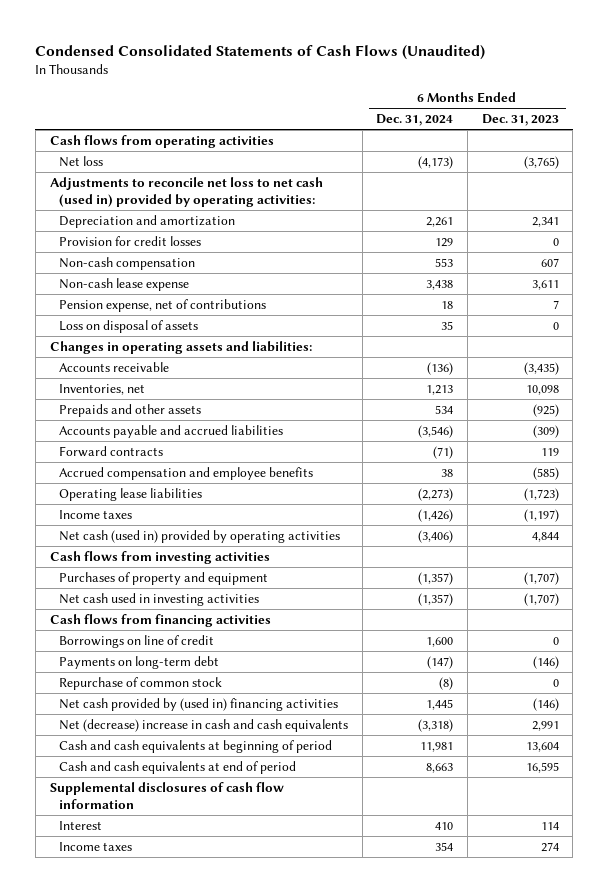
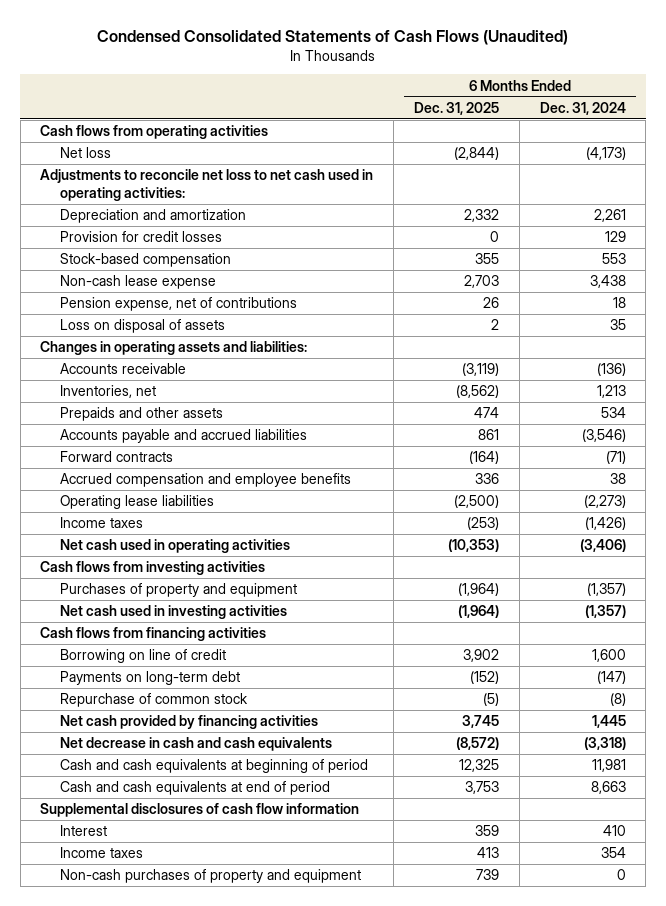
- | 6 Months Ended Dec. 31, 2024 | 6 Months Ended Dec. 31, 2023
+ | 6 Months Ended Dec. 31, 2025 | 6 Months Ended Dec. 31, 2024
- Adjustments to reconcile net loss to net cash (used in) provided by operating activities:
+ Adjustments to reconcile net loss to net cash used in operating activities:
- Non-cash compensation | 553 | 607
+ Stock-based compensation | 355 | 553
- Net cash (used in) provided by operating activities | (3,406) | 4,844
+ Net cash used in operating activities | (10,353) | (3,406)
- Borrowings on line of credit | 1,600 | 0
+ Borrowing on line of credit | 3,902 | 1,600
- Net cash provided by (used in) financing activities | 1,445 | (146)
- Net (decrease) increase in cash and cash equivalents | (3,318) | 2,991
+ Net cash provided by financing activities | 3,745 | 1,445
+ Net decrease in cash and cash equivalents | (8,572) | (3,318)
+ Non-cash purchases of property and equipment | 739 | 0

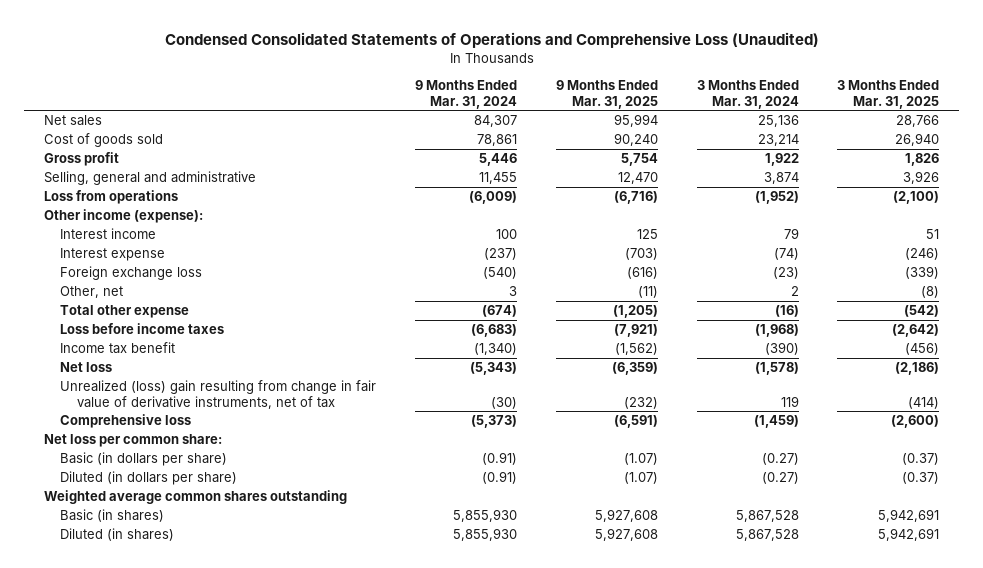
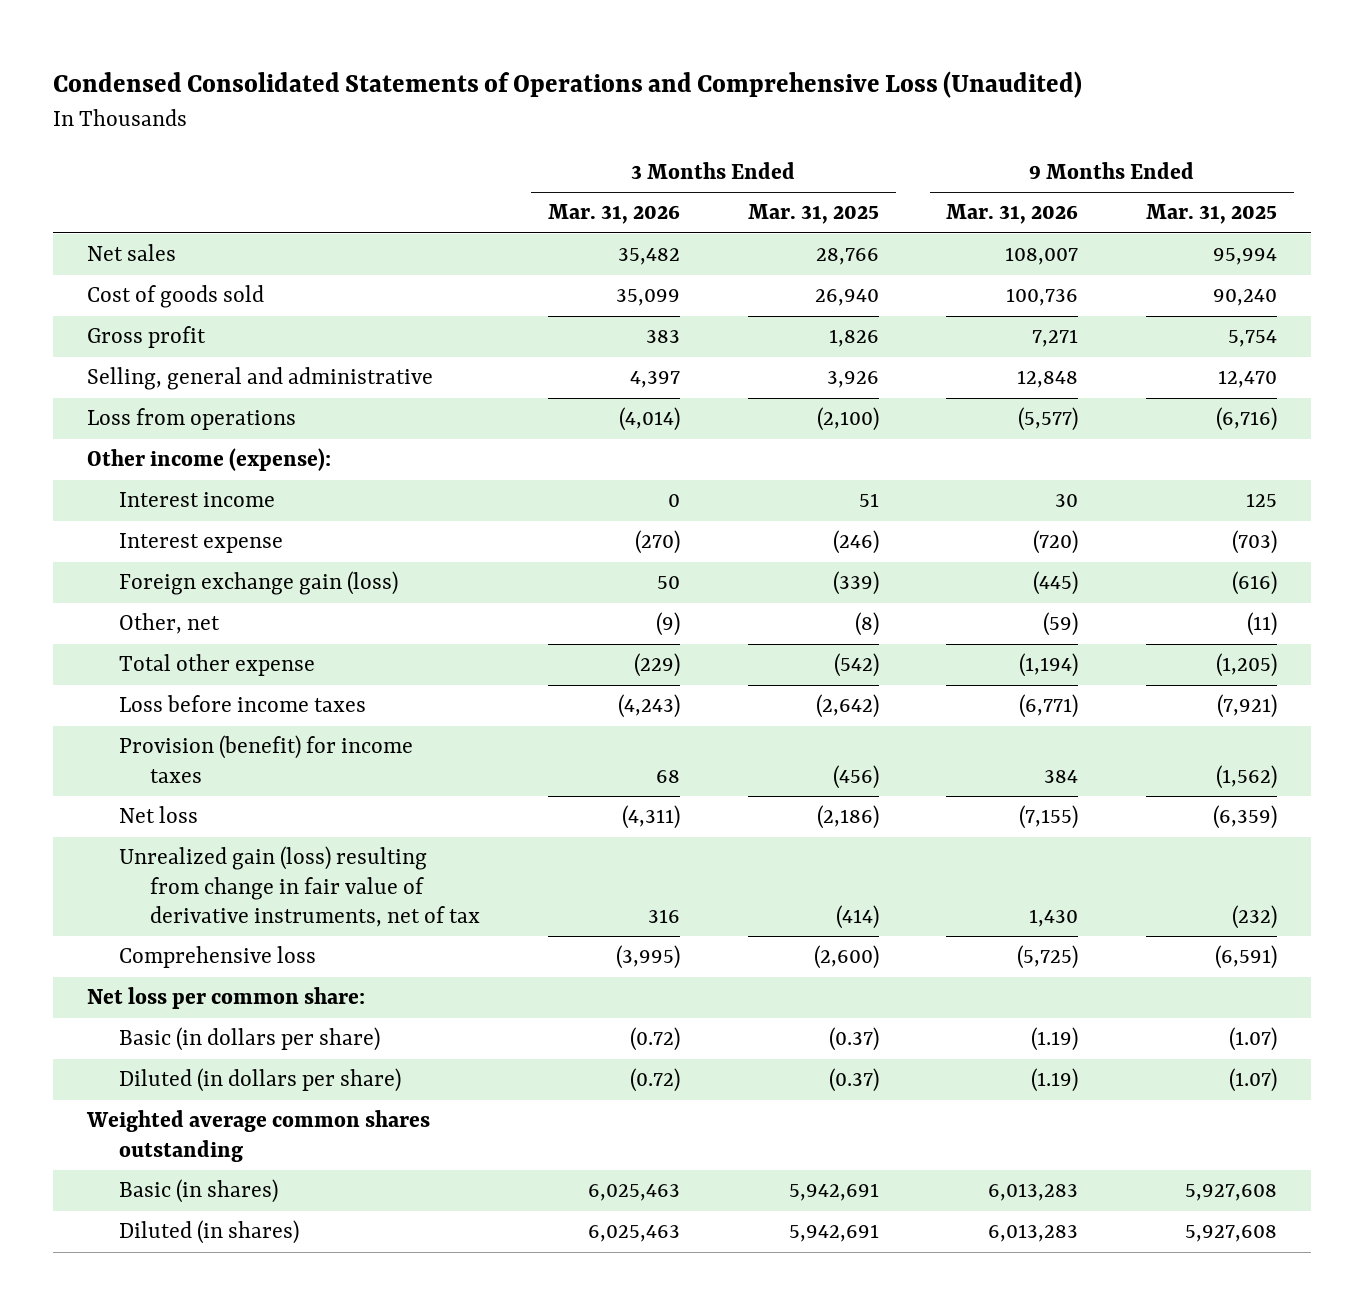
- | 9 Months Ended Mar. 31, 2024 | 9 Months Ended Mar. 31, 2025 | 3 Months Ended Mar. 31, 2024 | 3 Months Ended Mar. 31, 2025
+ | 3 Months Ended Mar. 31, 2026 | 3 Months Ended Mar. 31, 2025 | 9 Months Ended Mar. 31, 2026 | 9 Months Ended Mar. 31, 2025
- Foreign exchange loss | (540) | (616) | (23) | (339)
+ Foreign exchange gain (loss) | 50 | (339) | (445) | (616)
- Income tax benefit | (1,340) | (1,562) | (390) | (456)
+ Provision (benefit) for income taxes | 68 | (456) | 384 | (1,562)
- Unrealized (loss) gain resulting from change in fair value of derivative instruments, net of tax | (30) | (232) | 119 | (414)
+ Unrealized gain (loss) resulting from change in fair value of derivative instruments, net of tax | 316 | (414) | 1,430 | (232)

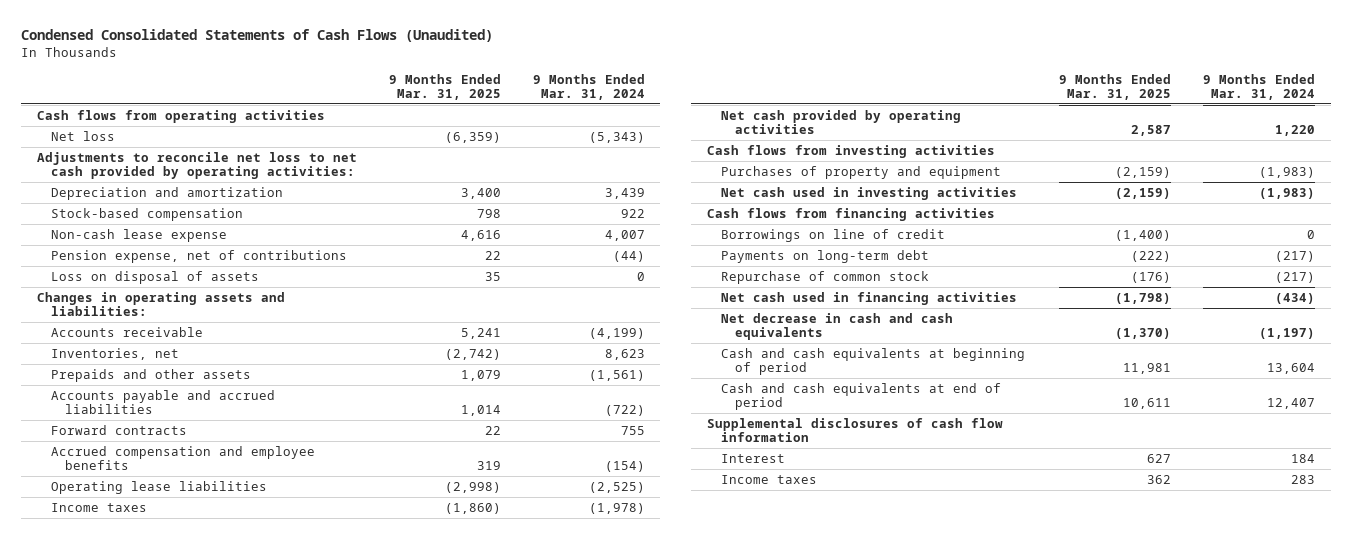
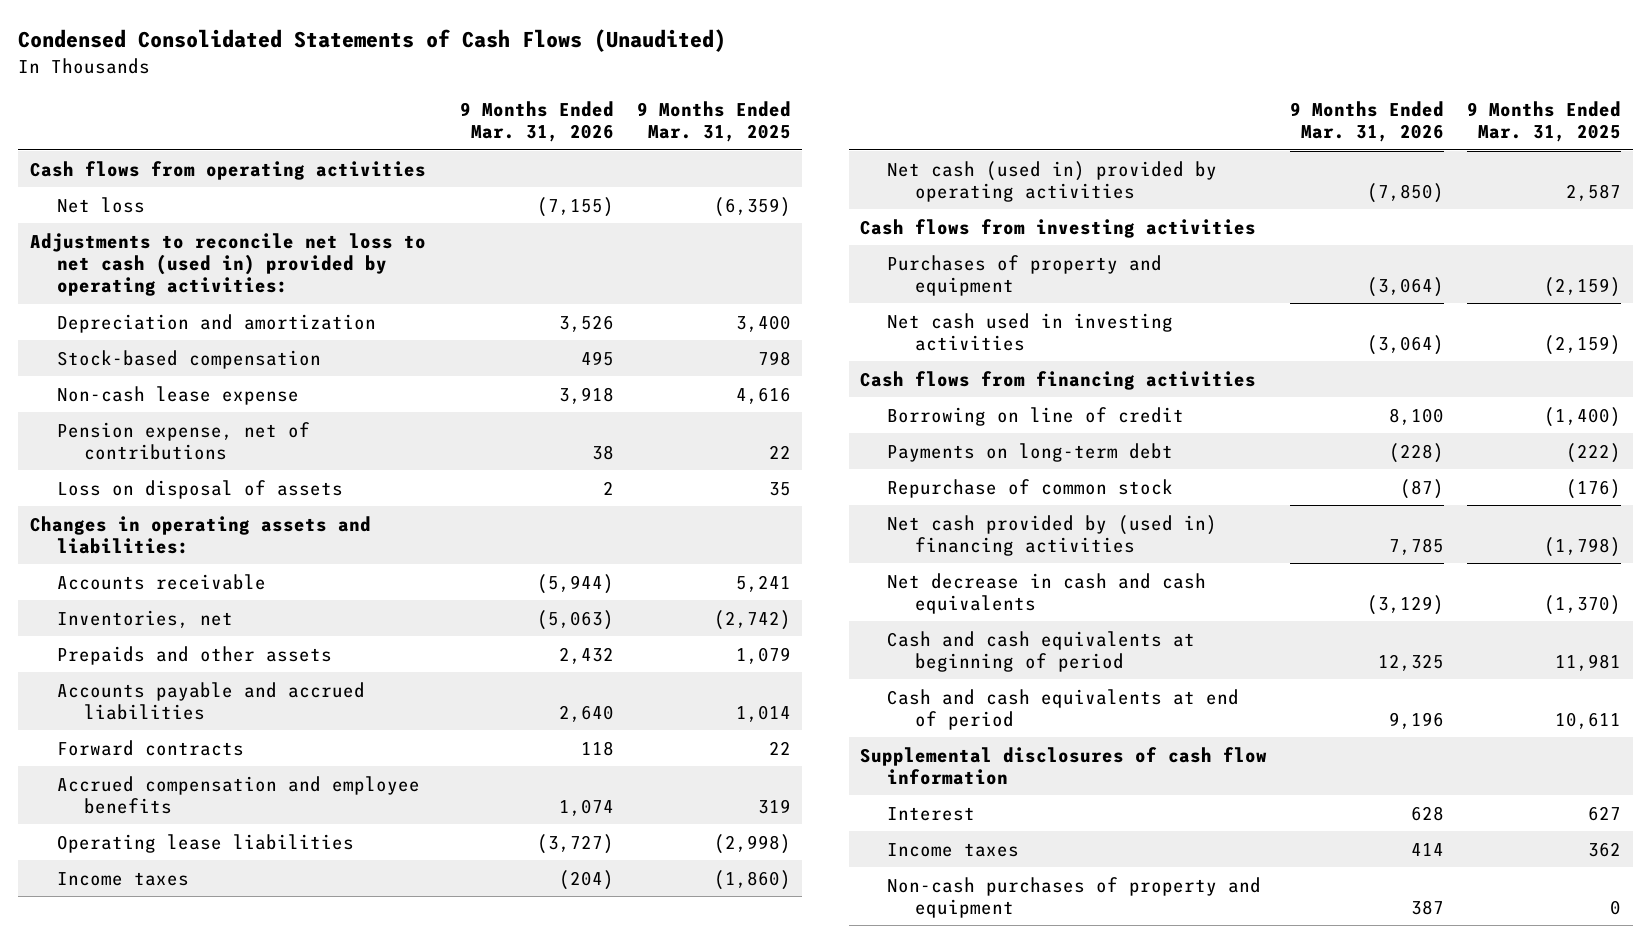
- | 9 Months Ended Mar. 31, 2025 | 9 Months Ended Mar. 31, 2024
+ | 9 Months Ended Mar. 31, 2026 | 9 Months Ended Mar. 31, 2025
- Adjustments to reconcile net loss to net cash provided by operating activities:
+ Adjustments to reconcile net loss to net cash (used in) provided by operating activities:
- Net cash provided by operating activities | 2,587 | 1,220
+ Net cash (used in) provided by operating activities | (7,850) | 2,587
- Borrowings on line of credit | (1,400) | 0
+ Borrowing on line of credit | 8,100 | (1,400)
- Net cash used in financing activities | (1,798) | (434)
+ Net cash provided by (used in) financing activities | 7,785 | (1,798)
+ Non-cash purchases of property and equipment | 387 | 0

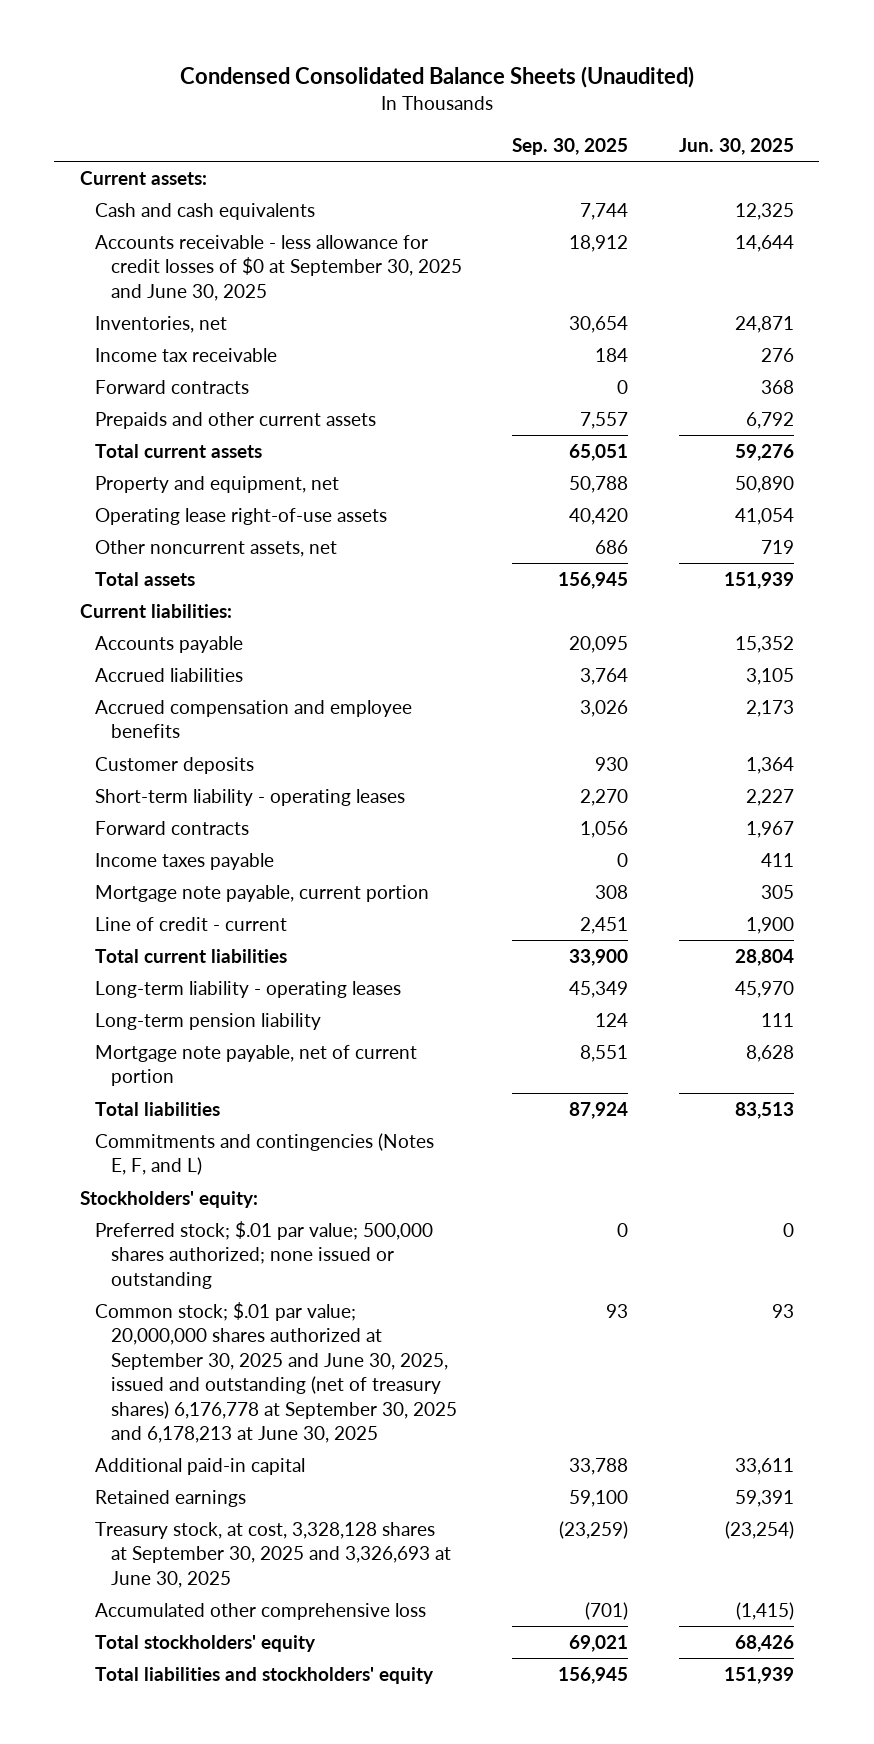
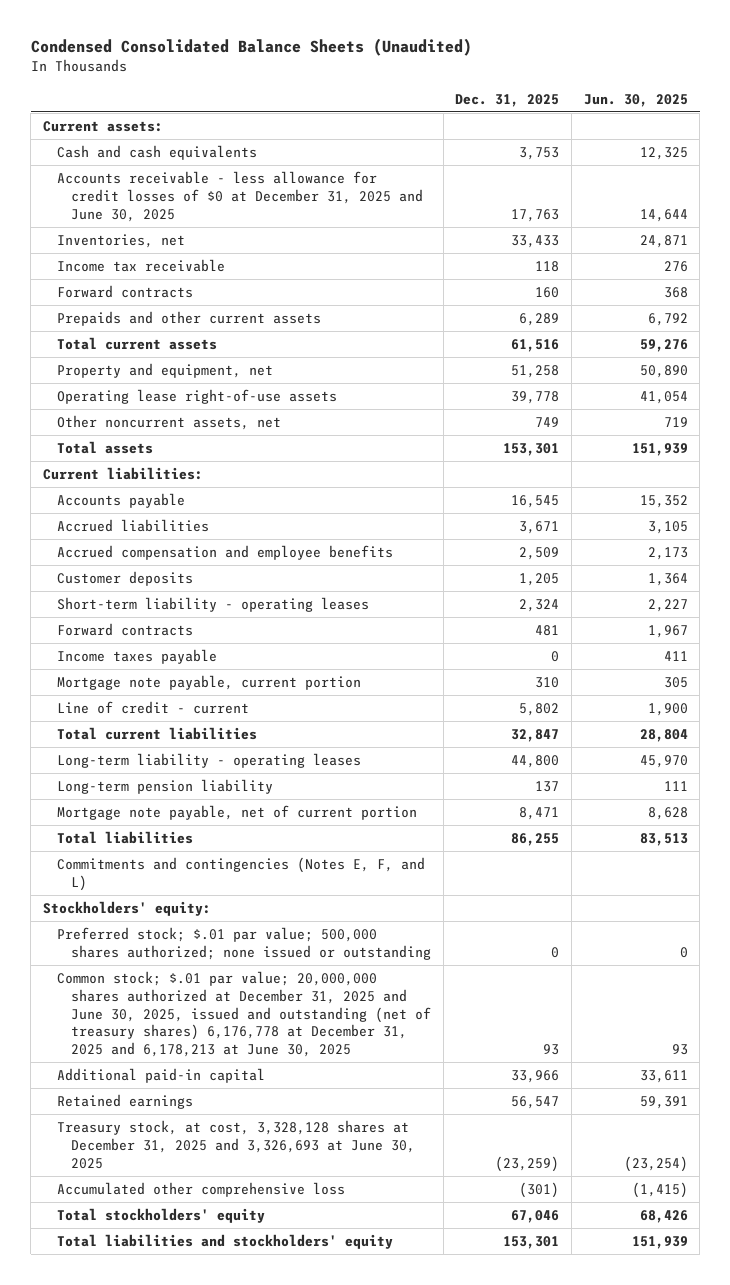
- | Sep. 30, 2025 | Jun. 30, 2025
+ | Dec. 31, 2025 | Jun. 30, 2025
- Accounts receivable - less allowance for credit losses of $0 at September 30, 2025 and June 30, 2025 | 18,912 | 14,644
+ Accounts receivable - less allowance for credit losses of $0 at December 31, 2025 and June 30, 2025 | 17,763 | 14,644
- Common stock; $.01 par value; 20,000,000 shares authorized at September 30, 2025 and June 30, 2025, issued and outstanding (net of treasury shares) 6,176,778 at September 30, 2025 and 6,178,213 at June 30, 2025 | 93 | 93
+ Common stock; $.01 par value; 20,000,000 shares authorized at December 31, 2025 and June 30, 2025, issued and outstanding (net of treasury shares) 6,176,778 at December 31, 2025 and 6,178,213 at June 30, 2025 | 93 | 93
- Treasury stock, at cost, 3,328,128 shares at September 30, 2025 and 3,326,693 at June 30, 2025 | (23,259) | (23,254)
+ Treasury stock, at cost, 3,328,128 shares at December 31, 2025 and 3,326,693 at June 30, 2025 | (23,259) | (23,254)

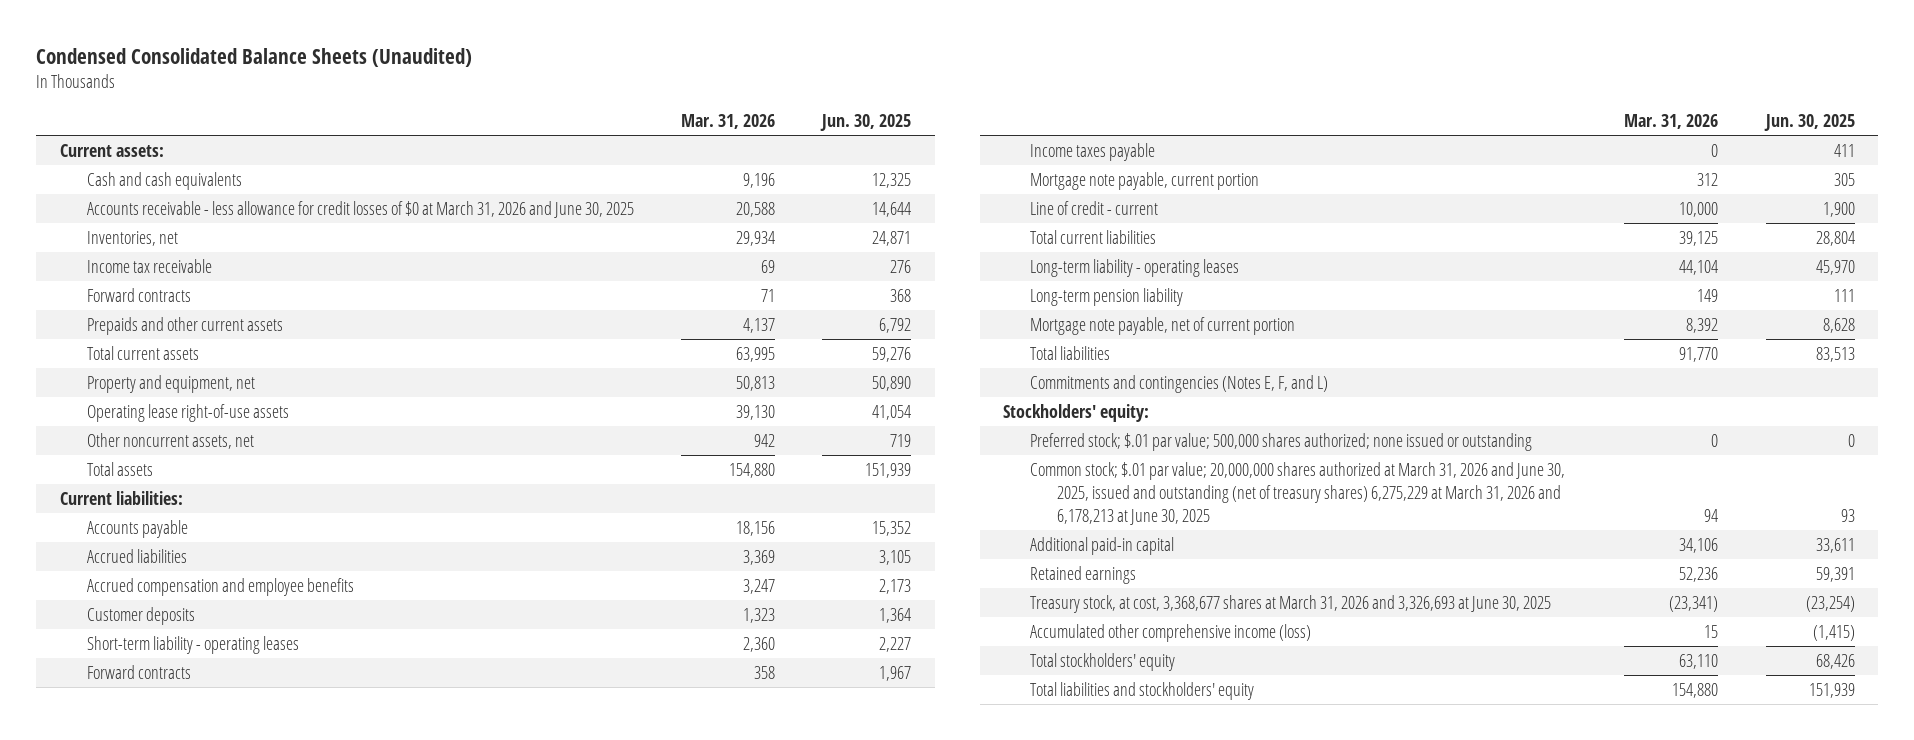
- | Dec. 31, 2025 | Jun. 30, 2025
+ | Mar. 31, 2026 | Jun. 30, 2025
- Accounts receivable - less allowance for credit losses of $0 at December 31, 2025 and June 30, 2025 | 17,763 | 14,644
+ Accounts receivable - less allowance for credit losses of $0 at March 31, 2026 and June 30, 2025 | 20,588 | 14,644
- Common stock; $.01 par value; 20,000,000 shares authorized at December 31, 2025 and June 30, 2025, issued and outstanding (net of treasury shares) 6,176,778 at December 31, 2025 and 6,178,213 at June 30, 2025 | 93 | 93
+ Common stock; $.01 par value; 20,000,000 shares authorized at March 31, 2026 and June 30, 2025, issued and outstanding (net of treasury shares) 6,275,229 at March 31, 2026 and 6,178,213 at June 30, 2025 | 94 | 93
- Treasury stock, at cost, 3,328,128 shares at December 31, 2025 and 3,326,693 at June 30, 2025 | (23,259) | (23,254)
- Accumulated other comprehensive loss | (301) | (1,415)
+ Treasury stock, at cost, 3,368,677 shares at March 31, 2026 and 3,326,693 at June 30, 2025 | (23,341) | (23,254)
+ Accumulated other comprehensive income (loss) | 15 | (1,415)

